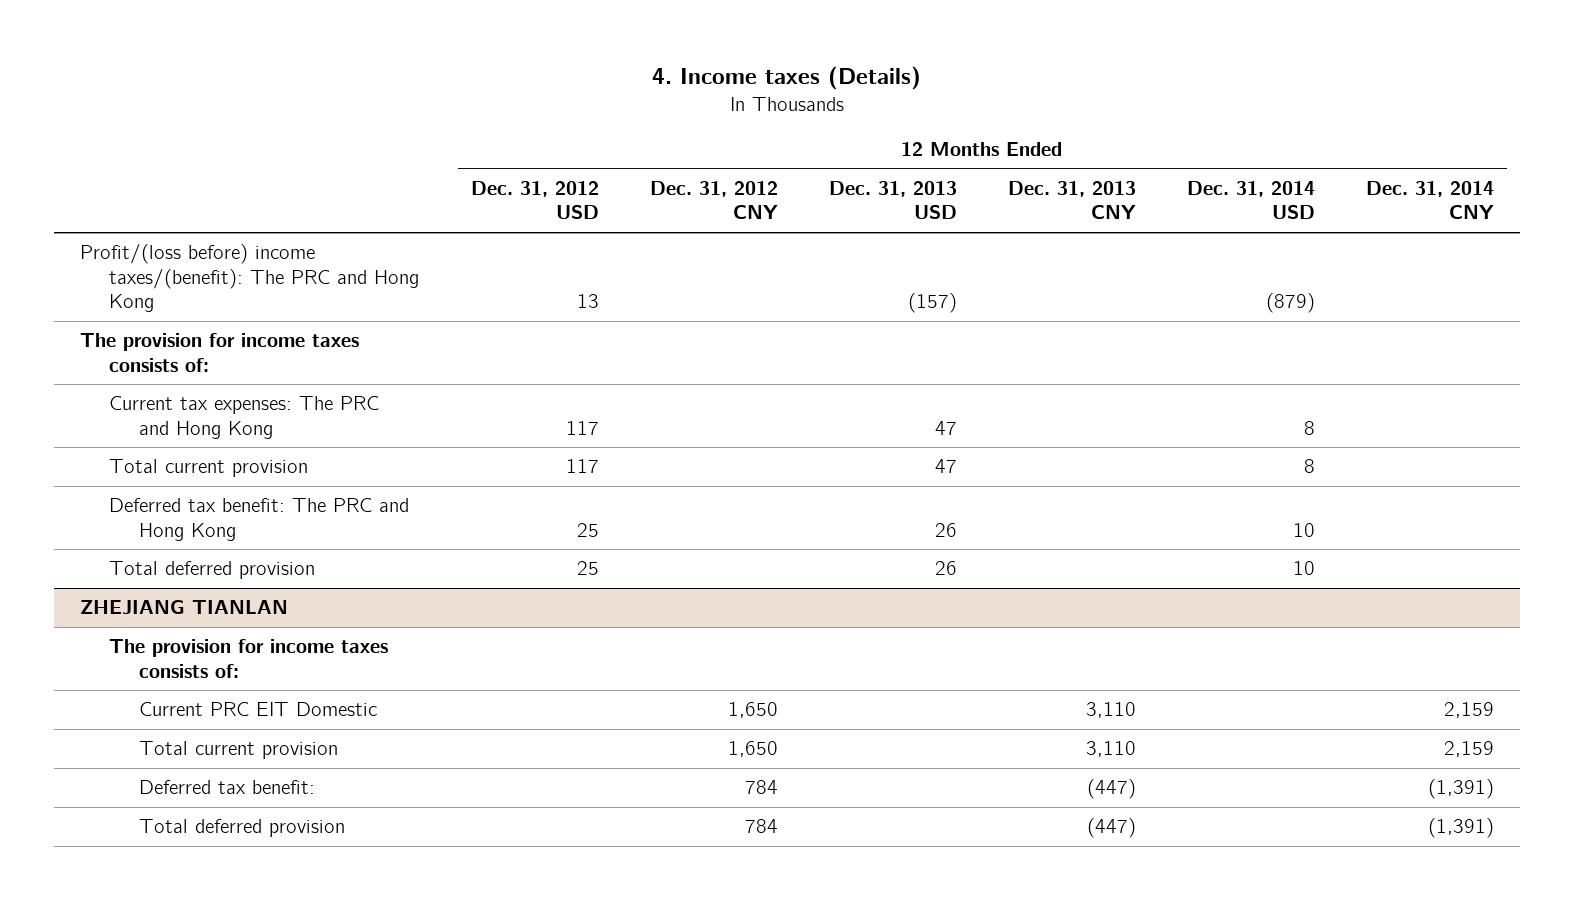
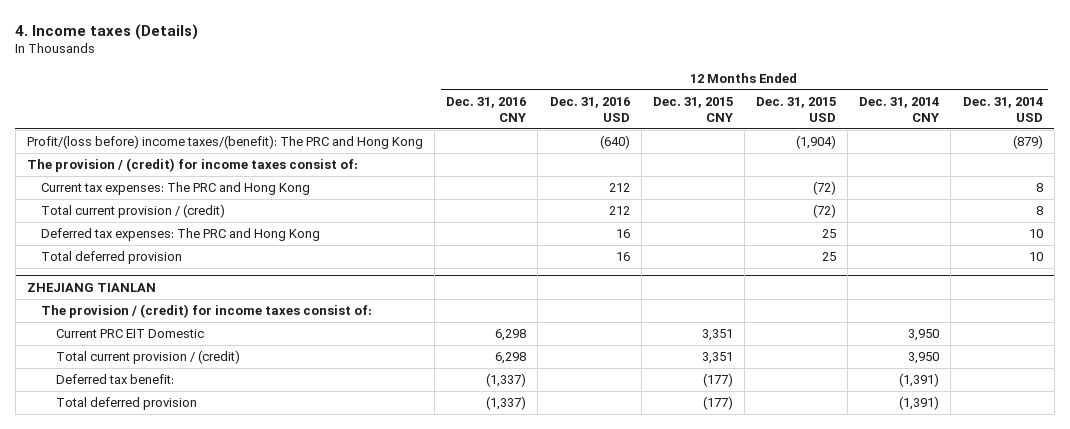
- | 12 Months Ended Dec. 31, 2012 USD | 12 Months Ended Dec. 31, 2012 CNY | 12 Months Ended Dec. 31, 2013 USD | 12 Months Ended Dec. 31, 2013 CNY | 12 Months Ended Dec. 31, 2014 USD | 12 Months Ended Dec. 31, 2014 CNY
+ | 12 Months Ended Dec. 31, 2016 CNY | 12 Months Ended Dec. 31, 2016 USD | 12 Months Ended Dec. 31, 2015 CNY | 12 Months Ended Dec. 31, 2015 USD | 12 Months Ended Dec. 31, 2014 CNY | 12 Months Ended Dec. 31, 2014 USD
- The provision for income taxes consists of:
+ The provision / (credit) for income taxes consist of:
- Total current provision | 117 | | 47 | | 8 |
- Deferred tax benefit: The PRC and Hong Kong | 25 | | 26 | | 10 |
+ Total current provision / (credit) | | 212 | | (72) | | 8
+ Deferred tax expenses: The PRC and Hong Kong | | 16 | | 25 | | 10
@ ZHEJIANG TIANLAN
- The provision for income taxes consists of:
- Current PRC EIT Domestic | | 1,650 | | 3,110 | | 2,159
- Total current provision | | 1,650 | | 3,110 | | 2,159
+ The provision / (credit) for income taxes consist of:
+ Current PRC EIT Domestic | 6,298 | | 3,351 | | 3,950 |
+ Total current provision / (credit) | 6,298 | | 3,351 | | 3,950 |

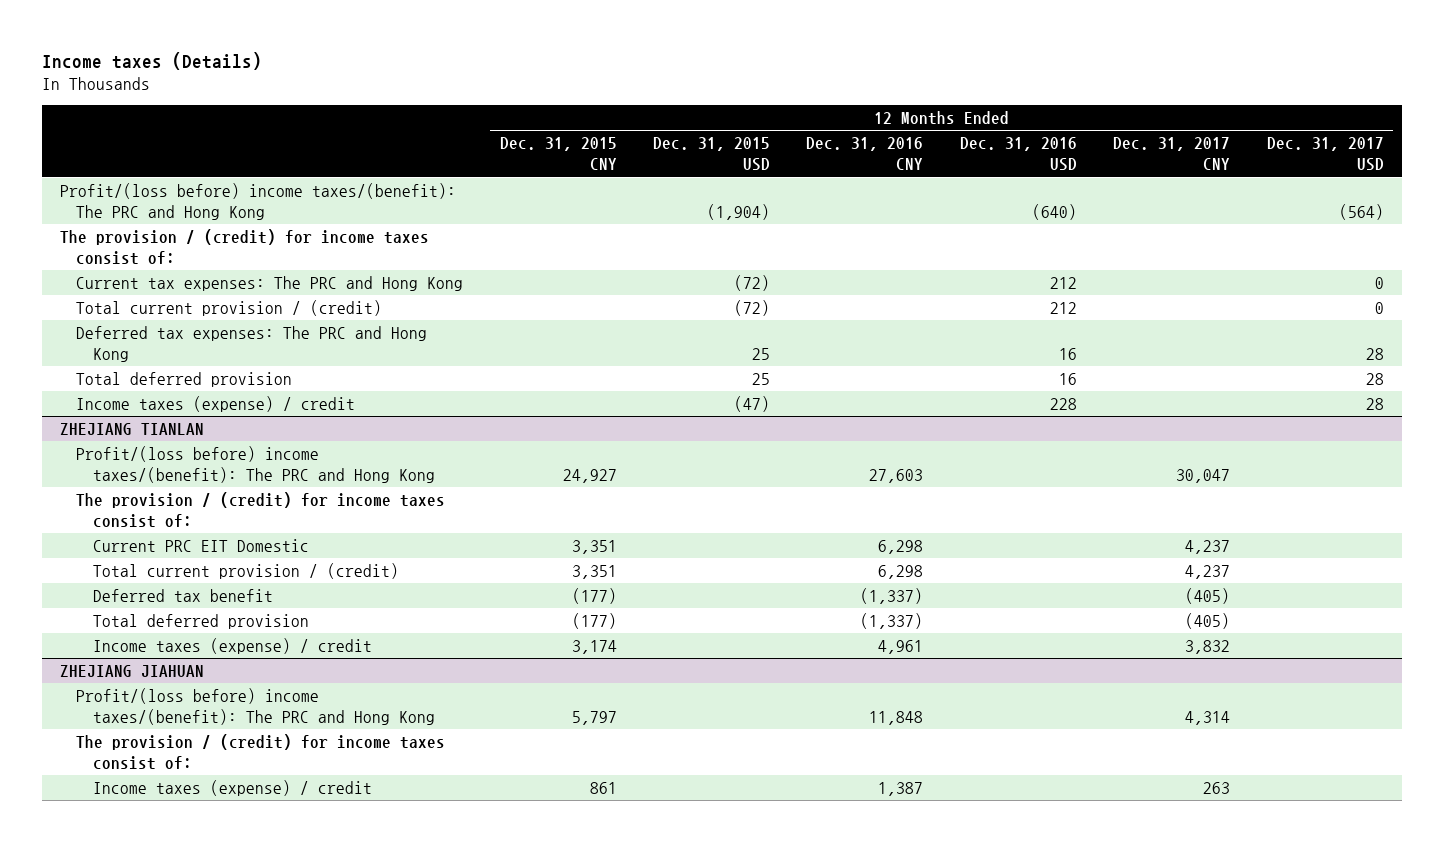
- 4. Income taxes (Details)
+ Income taxes (Details)
- | 12 Months Ended Dec. 31, 2016 CNY | 12 Months Ended Dec. 31, 2016 USD | 12 Months Ended Dec. 31, 2015 CNY | 12 Months Ended Dec. 31, 2015 USD | 12 Months Ended Dec. 31, 2014 CNY | 12 Months Ended Dec. 31, 2014 USD
+ | 12 Months Ended Dec. 31, 2015 CNY | 12 Months Ended Dec. 31, 2015 USD | 12 Months Ended Dec. 31, 2016 CNY | 12 Months Ended Dec. 31, 2016 USD | 12 Months Ended Dec. 31, 2017 CNY | 12 Months Ended Dec. 31, 2017 USD
+ Income taxes (expense) / credit | | (47) | | 228 | | 28
@ ZHEJIANG TIANLAN
+ Profit/(loss before) income taxes/(benefit): The PRC and Hong Kong | 24,927 | | 27,603 | | 30,047 |
- Deferred tax benefit: | (1,337) | | (177) | | (1,391) |
+ Deferred tax benefit | (177) | | (1,337) | | (405) |
+ Income taxes (expense) / credit | 3,174 | | 4,961 | | 3,832 |
+ ZHEJIANG JIAHUAN
+ Profit/(loss before) income taxes/(benefit): The PRC and Hong Kong | 5,797 | | 11,848 | | 4,314 |
+ The provision / (credit) for income taxes consist of:
+ Income taxes (expense) / credit | 861 | | 1,387 | | 263 |

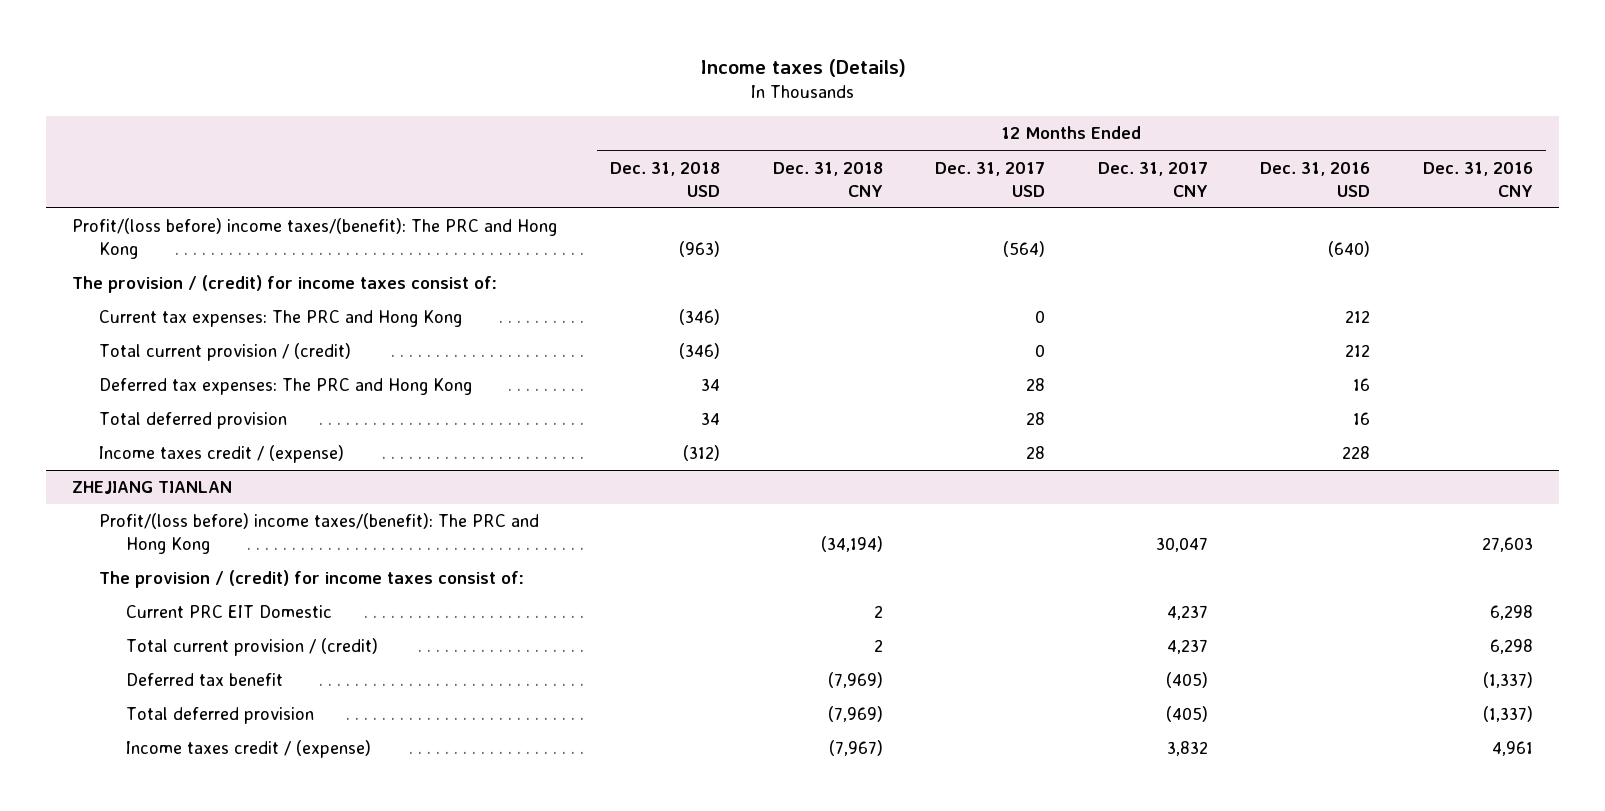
- | 12 Months Ended Dec. 31, 2015 CNY | 12 Months Ended Dec. 31, 2015 USD | 12 Months Ended Dec. 31, 2016 CNY | 12 Months Ended Dec. 31, 2016 USD | 12 Months Ended Dec. 31, 2017 CNY | 12 Months Ended Dec. 31, 2017 USD
+ | 12 Months Ended Dec. 31, 2018 USD | 12 Months Ended Dec. 31, 2018 CNY | 12 Months Ended Dec. 31, 2017 USD | 12 Months Ended Dec. 31, 2017 CNY | 12 Months Ended Dec. 31, 2016 USD | 12 Months Ended Dec. 31, 2016 CNY
- Income taxes (expense) / credit | | (47) | | 228 | | 28
+ Income taxes credit / (expense) | (312) | | 28 | | 228 |
@ ZHEJIANG TIANLAN
- Income taxes (expense) / credit | 3,174 | | 4,961 | | 3,832 |
- ZHEJIANG JIAHUAN
- Profit/(loss before) income taxes/(benefit): The PRC and Hong Kong | 5,797 | | 11,848 | | 4,314 |
- The provision / (credit) for income taxes consist of:
- Income taxes (expense) / credit | 861 | | 1,387 | | 263 |
@ ZHEJIANG TIANLAN
+ Income taxes credit / (expense) | | (7,967) | | 3,832 | | 4,961

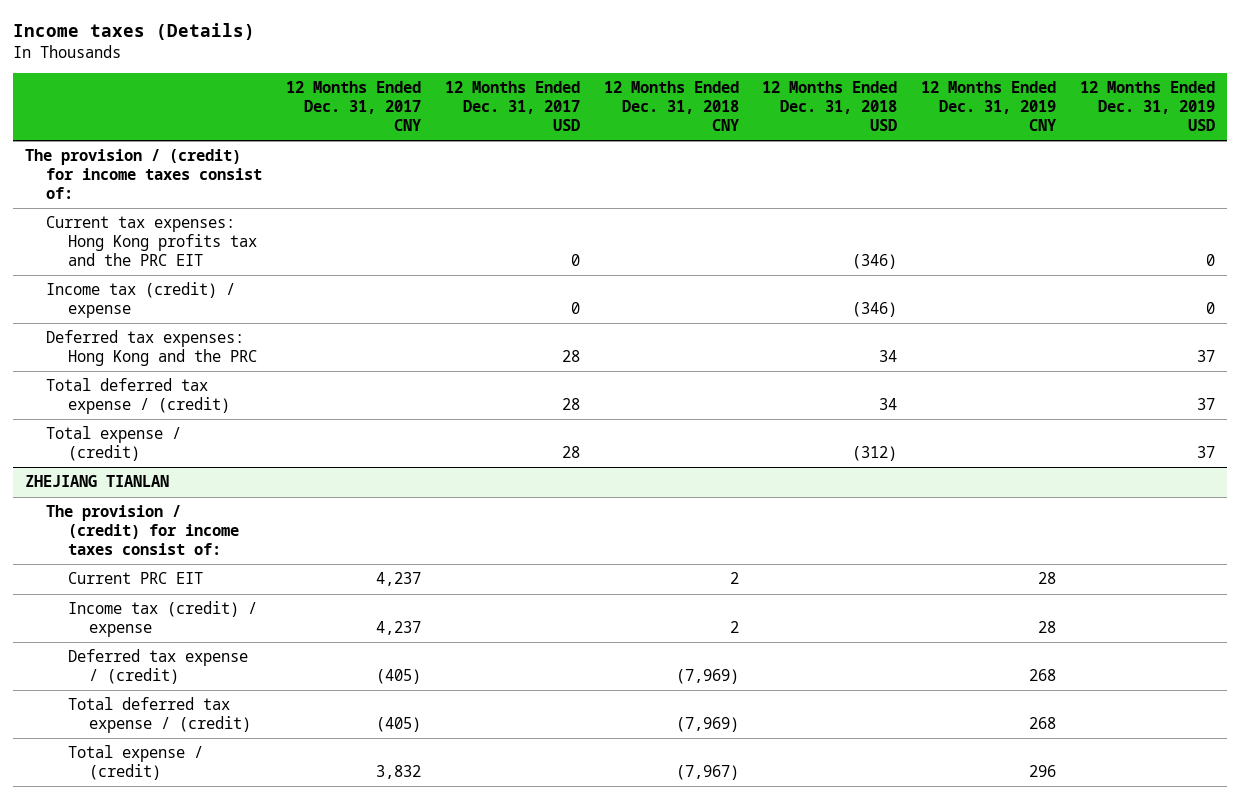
- | 12 Months Ended Dec. 31, 2018 USD | 12 Months Ended Dec. 31, 2018 CNY | 12 Months Ended Dec. 31, 2017 USD | 12 Months Ended Dec. 31, 2017 CNY | 12 Months Ended Dec. 31, 2016 USD | 12 Months Ended Dec. 31, 2016 CNY
+ | 12 Months Ended Dec. 31, 2017 CNY | 12 Months Ended Dec. 31, 2017 USD | 12 Months Ended Dec. 31, 2018 CNY | 12 Months Ended Dec. 31, 2018 USD | 12 Months Ended Dec. 31, 2019 CNY | 12 Months Ended Dec. 31, 2019 USD
- Profit/(loss before) income taxes/(benefit): The PRC and Hong Kong | (963) | | (564) | | (640) |
- Current tax expenses: The PRC and Hong Kong | (346) | | 0 | | 212 |
- Total current provision / (credit) | (346) | | 0 | | 212 |
- Deferred tax expenses: The PRC and Hong Kong | 34 | | 28 | | 16 |
- Total deferred provision | 34 | | 28 | | 16 |
- Income taxes credit / (expense) | (312) | | 28 | | 228 |
+ Current tax expenses: Hong Kong profits tax and the PRC EIT | | 0 | | (346) | | 0
+ Income tax (credit) / expense | | 0 | | (346) | | 0
+ Deferred tax expenses: Hong Kong and the PRC | | 28 | | 34 | | 37
+ Total deferred tax expense / (credit) | | 28 | | 34 | | 37
+ Total expense / (credit) | | 28 | | (312) | | 37
@ ZHEJIANG TIANLAN
- Profit/(loss before) income taxes/(benefit): The PRC and Hong Kong | | (34,194) | | 30,047 | | 27,603
- Current PRC EIT Domestic | | 2 | | 4,237 | | 6,298
- Total current provision / (credit) | | 2 | | 4,237 | | 6,298
- Deferred tax benefit | | (7,969) | | (405) | | (1,337)
- Total deferred provision | | (7,969) | | (405) | | (1,337)
- Income taxes credit / (expense) | | (7,967) | | 3,832 | | 4,961
+ Current PRC EIT | 4,237 | | 2 | | 28 |
+ Income tax (credit) / expense | 4,237 | | 2 | | 28 |
+ Deferred tax expense / (credit) | (405) | | (7,969) | | 268 |
+ Total deferred tax expense / (credit) | (405) | | (7,969) | | 268 |
+ Total expense / (credit) | 3,832 | | (7,967) | | 296 |

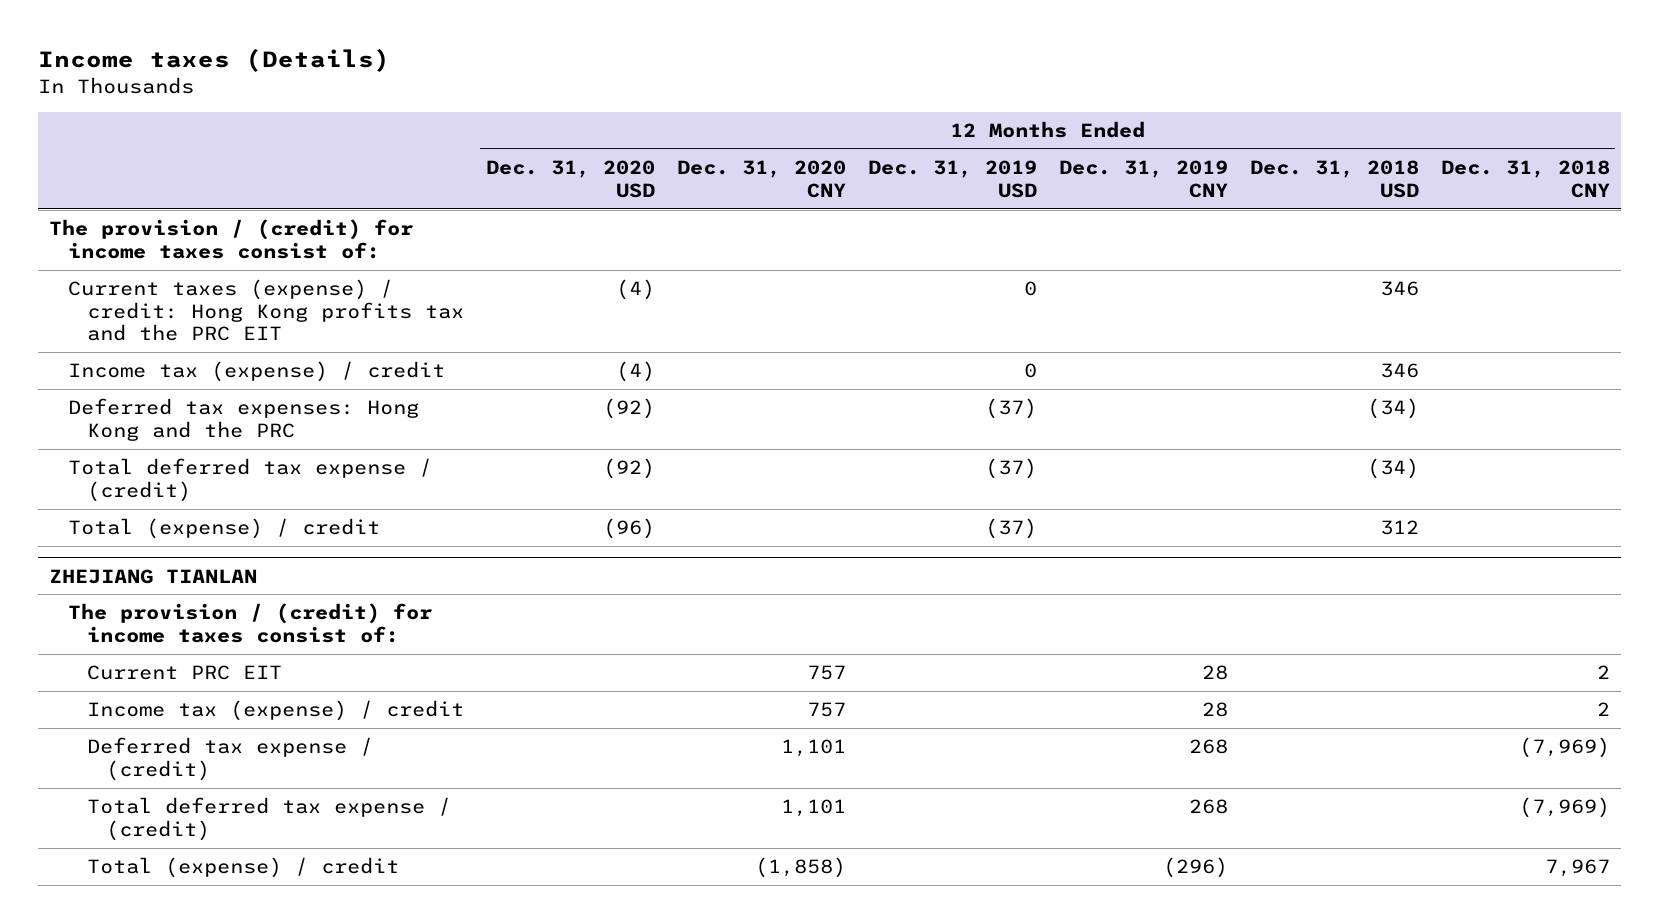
- | 12 Months Ended Dec. 31, 2017 CNY | 12 Months Ended Dec. 31, 2017 USD | 12 Months Ended Dec. 31, 2018 CNY | 12 Months Ended Dec. 31, 2018 USD | 12 Months Ended Dec. 31, 2019 CNY | 12 Months Ended Dec. 31, 2019 USD
+ | 12 Months Ended Dec. 31, 2020 USD | 12 Months Ended Dec. 31, 2020 CNY | 12 Months Ended Dec. 31, 2019 USD | 12 Months Ended Dec. 31, 2019 CNY | 12 Months Ended Dec. 31, 2018 USD | 12 Months Ended Dec. 31, 2018 CNY
- Current tax expenses: Hong Kong profits tax and the PRC EIT | | 0 | | (346) | | 0
- Income tax (credit) / expense | | 0 | | (346) | | 0
- Deferred tax expenses: Hong Kong and the PRC | | 28 | | 34 | | 37
- Total deferred tax expense / (credit) | | 28 | | 34 | | 37
- Total expense / (credit) | | 28 | | (312) | | 37
+ Current taxes (expense) / credit: Hong Kong profits tax and the PRC EIT | (4) | | 0 | | 346 |
+ Income tax (expense) / credit | (4) | | 0 | | 346 |
+ Deferred tax expenses: Hong Kong and the PRC | (92) | | (37) | | (34) |
+ Total deferred tax expense / (credit) | (92) | | (37) | | (34) |
+ Total (expense) / credit | (96) | | (37) | | 312 |
@ ZHEJIANG TIANLAN
- Income tax (credit) / expense | 4,237 | | 2 | | 28 |
+ Income tax (expense) / credit | | 757 | | 28 | | 2
- Total expense / (credit) | 3,832 | | (7,967) | | 296 |
+ Total (expense) / credit | | (1,858) | | (296) | | 7,967

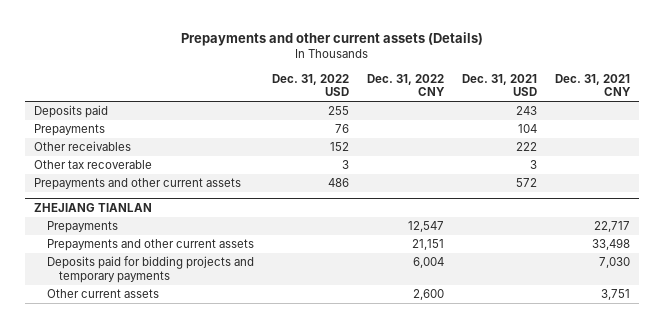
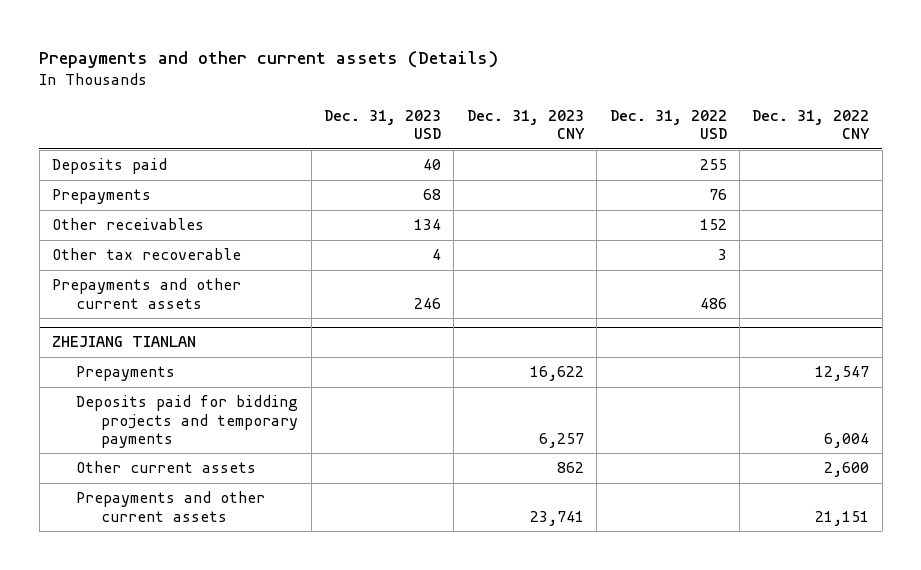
- | Dec. 31, 2022 USD | Dec. 31, 2022 CNY | Dec. 31, 2021 USD | Dec. 31, 2021 CNY
+ | Dec. 31, 2023 USD | Dec. 31, 2023 CNY | Dec. 31, 2022 USD | Dec. 31, 2022 CNY
@ ZHEJIANG TIANLAN
moved down: Prepayments and other current assets | | 23,741 | | 21,151

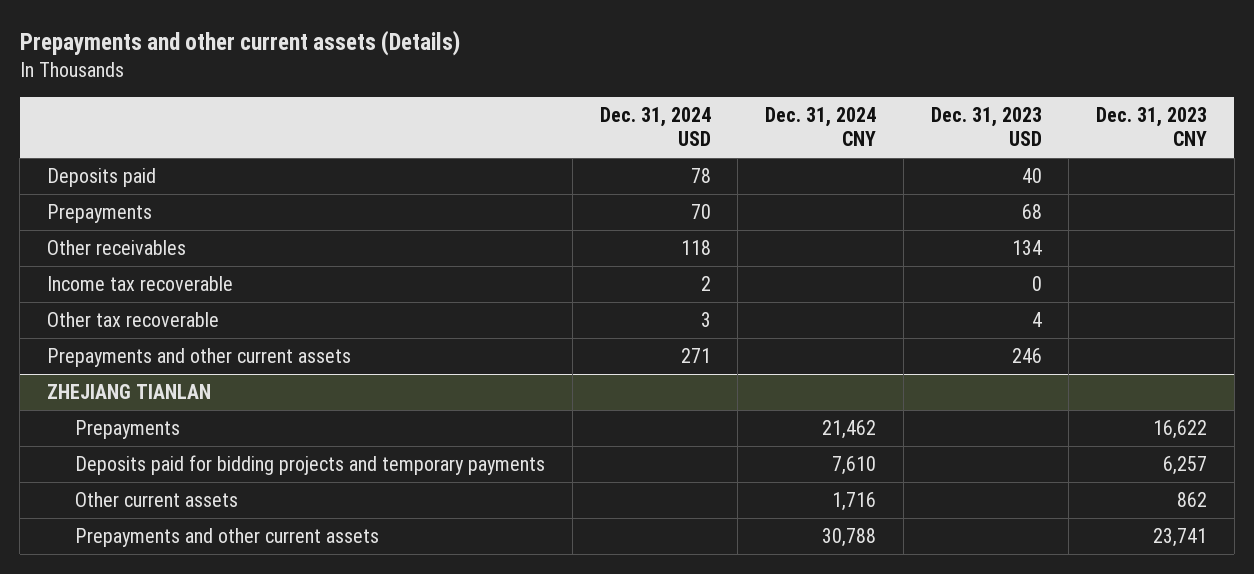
- | Dec. 31, 2023 USD | Dec. 31, 2023 CNY | Dec. 31, 2022 USD | Dec. 31, 2022 CNY
+ | Dec. 31, 2024 USD | Dec. 31, 2024 CNY | Dec. 31, 2023 USD | Dec. 31, 2023 CNY
+ Income tax recoverable | 2 | | 0 |

